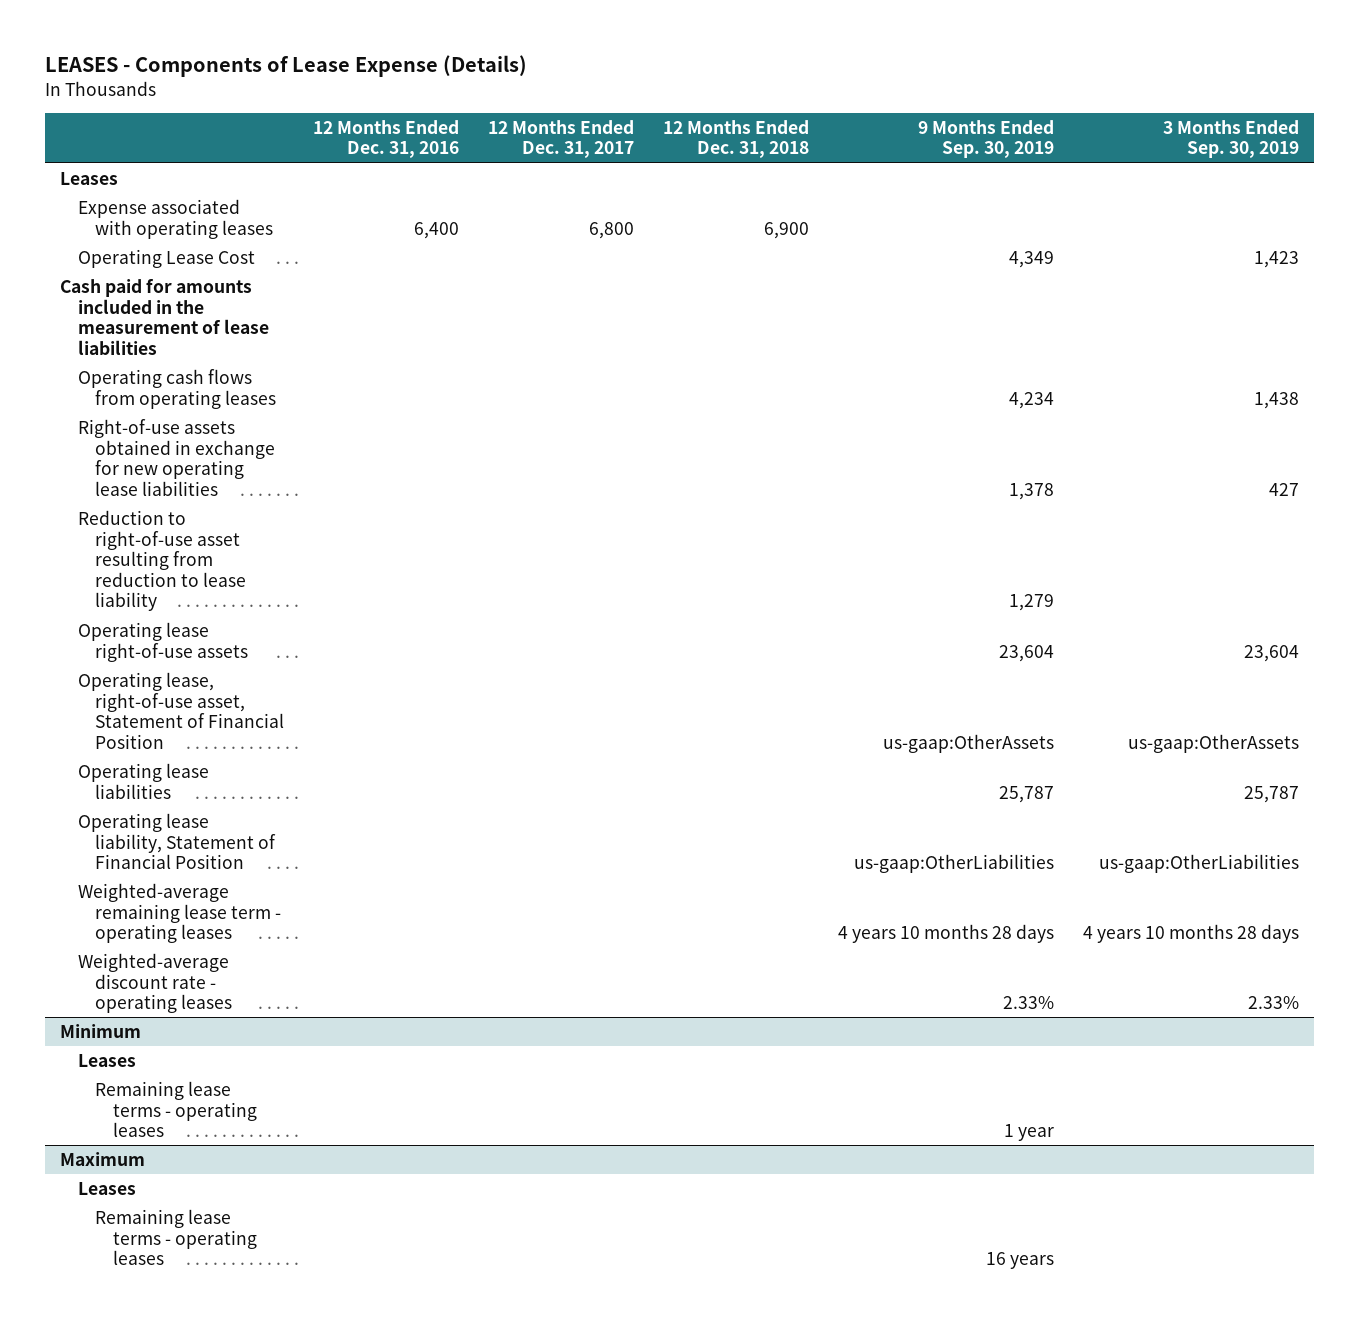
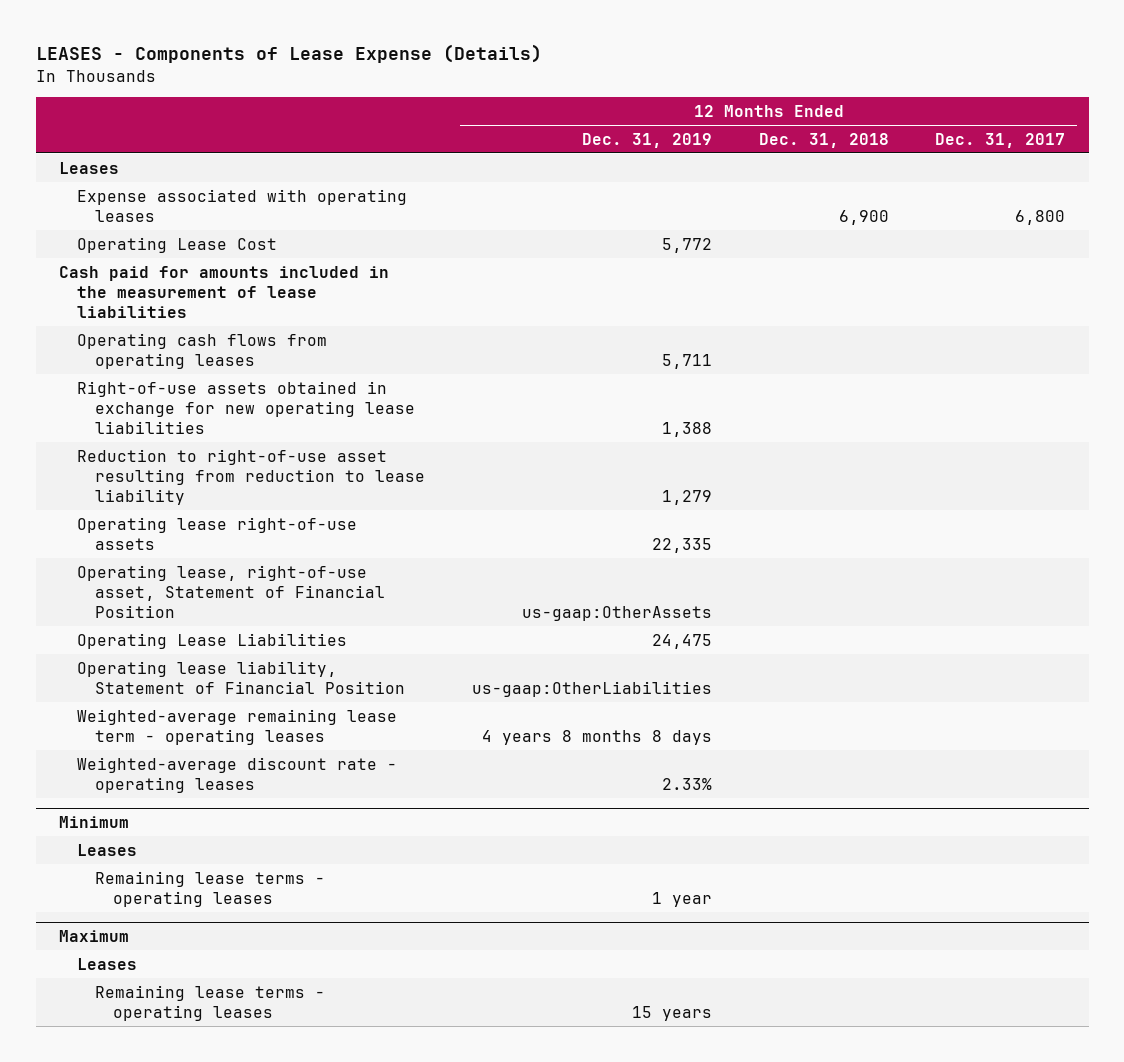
- | 12 Months Ended Dec. 31, 2016 | 12 Months Ended Dec. 31, 2017 | 12 Months Ended Dec. 31, 2018 | 9 Months Ended Sep. 30, 2019 | 3 Months Ended Sep. 30, 2019
+ | 12 Months Ended Dec. 31, 2019 | 12 Months Ended Dec. 31, 2018 | 12 Months Ended Dec. 31, 2017
- Operating lease liabilities | | | | 25,787 | 25,787
+ Operating Lease Liabilities | 24,475 | |

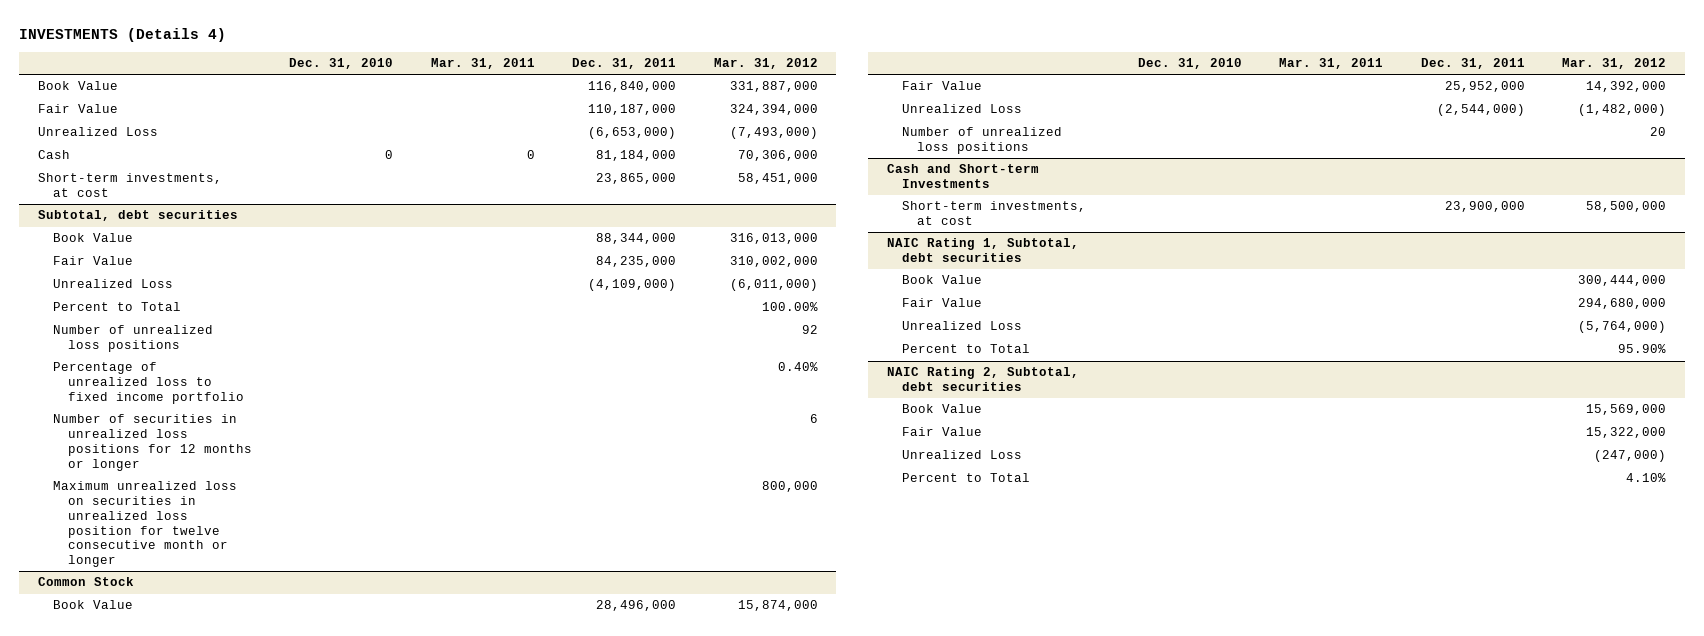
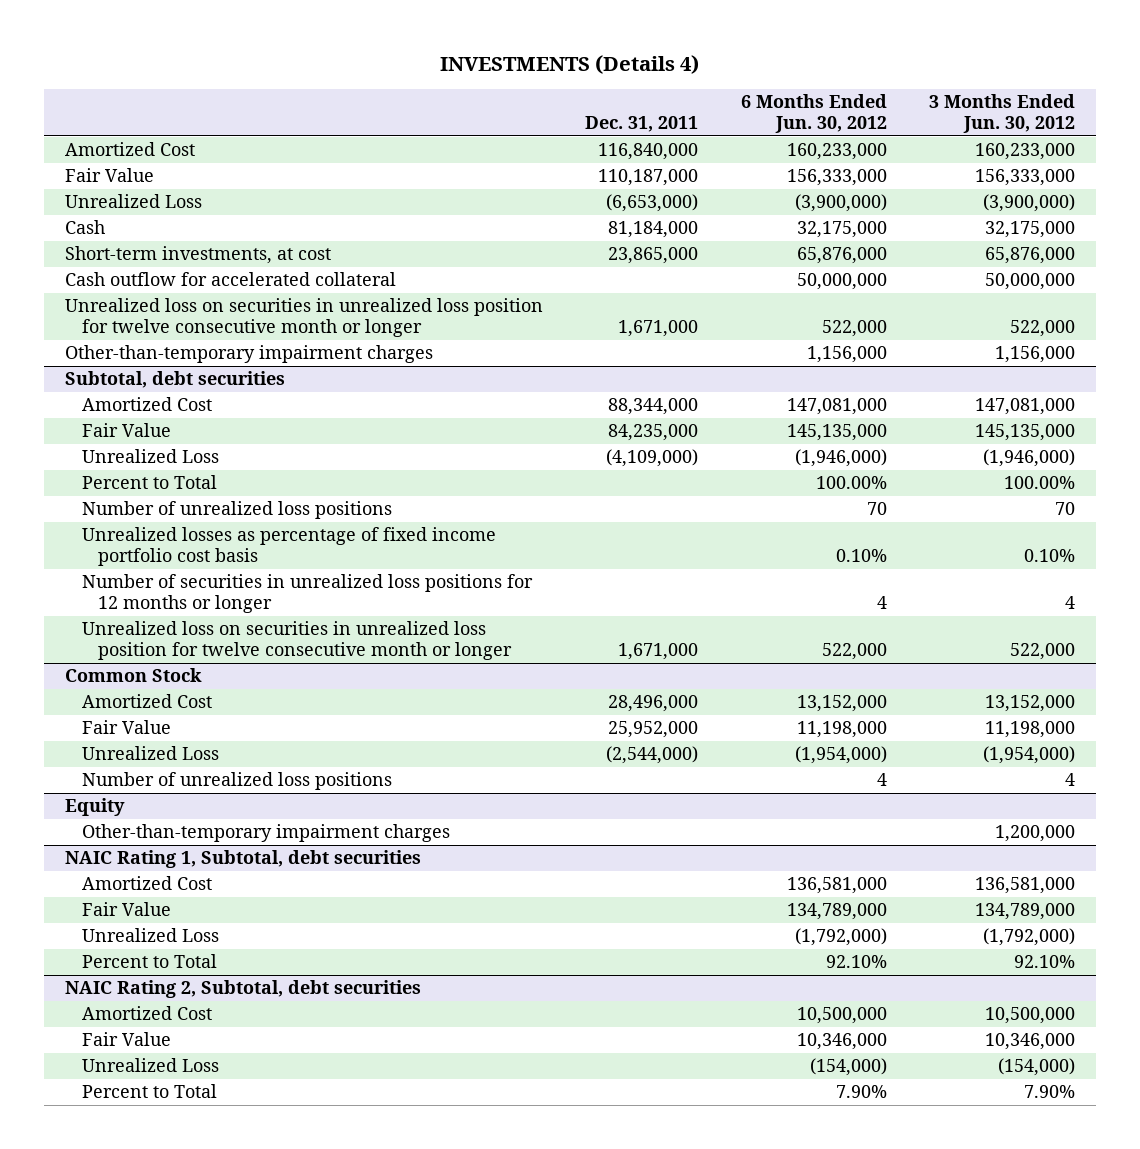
- | Dec. 31, 2010 | Mar. 31, 2011 | Dec. 31, 2011 | Mar. 31, 2012
+ | Dec. 31, 2011 | 6 Months Ended Jun. 30, 2012 | 3 Months Ended Jun. 30, 2012
- Book Value | | | 116,840,000 | 331,887,000
+ Amortized Cost | 116,840,000 | 160,233,000 | 160,233,000
+ Cash outflow for accelerated collateral | | 50,000,000 | 50,000,000
+ Unrealized loss on securities in unrealized loss position for twelve consecutive month or longer | 1,671,000 | 522,000 | 522,000
+ Other-than-temporary impairment charges | | 1,156,000 | 1,156,000
@ Subtotal, debt securities
- Book Value | | | 88,344,000 | 316,013,000
+ Amortized Cost | 88,344,000 | 147,081,000 | 147,081,000
- Percentage of unrealized loss to fixed income portfolio | | | | 0.40%
+ Unrealized losses as percentage of fixed income portfolio cost basis | | 0.10% | 0.10%
- Maximum unrealized loss on securities in unrealized loss position for twelve consecutive month or longer | | | | 800,000
+ Unrealized loss on securities in unrealized loss position for twelve consecutive month or longer | 1,671,000 | 522,000 | 522,000
@ Common Stock
- Book Value | | | 28,496,000 | 15,874,000
+ Amortized Cost | 28,496,000 | 13,152,000 | 13,152,000
- Cash and Short-term Investments
- Short-term investments, at cost | | | 23,900,000 | 58,500,000
+ Equity
+ Other-than-temporary impairment charges | | | 1,200,000
@ NAIC Rating 1, Subtotal, debt securities
- Book Value | | | | 300,444,000
+ Amortized Cost | | 136,581,000 | 136,581,000
@ NAIC Rating 2, Subtotal, debt securities
- Book Value | | | | 15,569,000
+ Amortized Cost | | 10,500,000 | 10,500,000

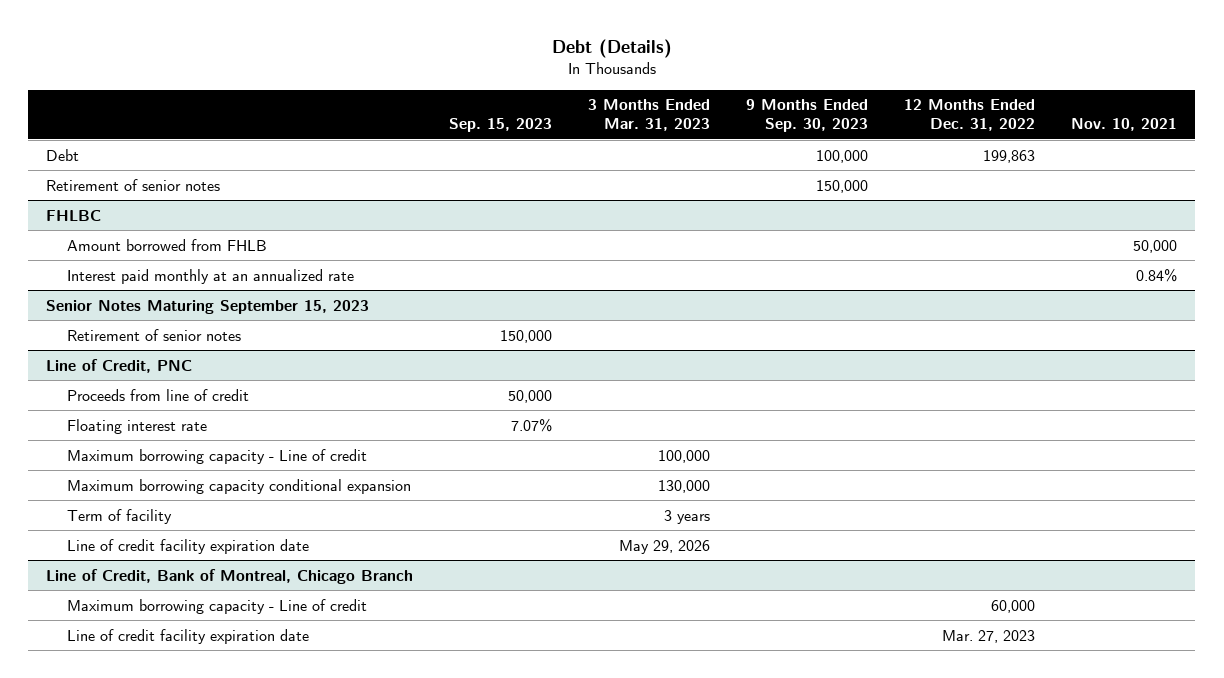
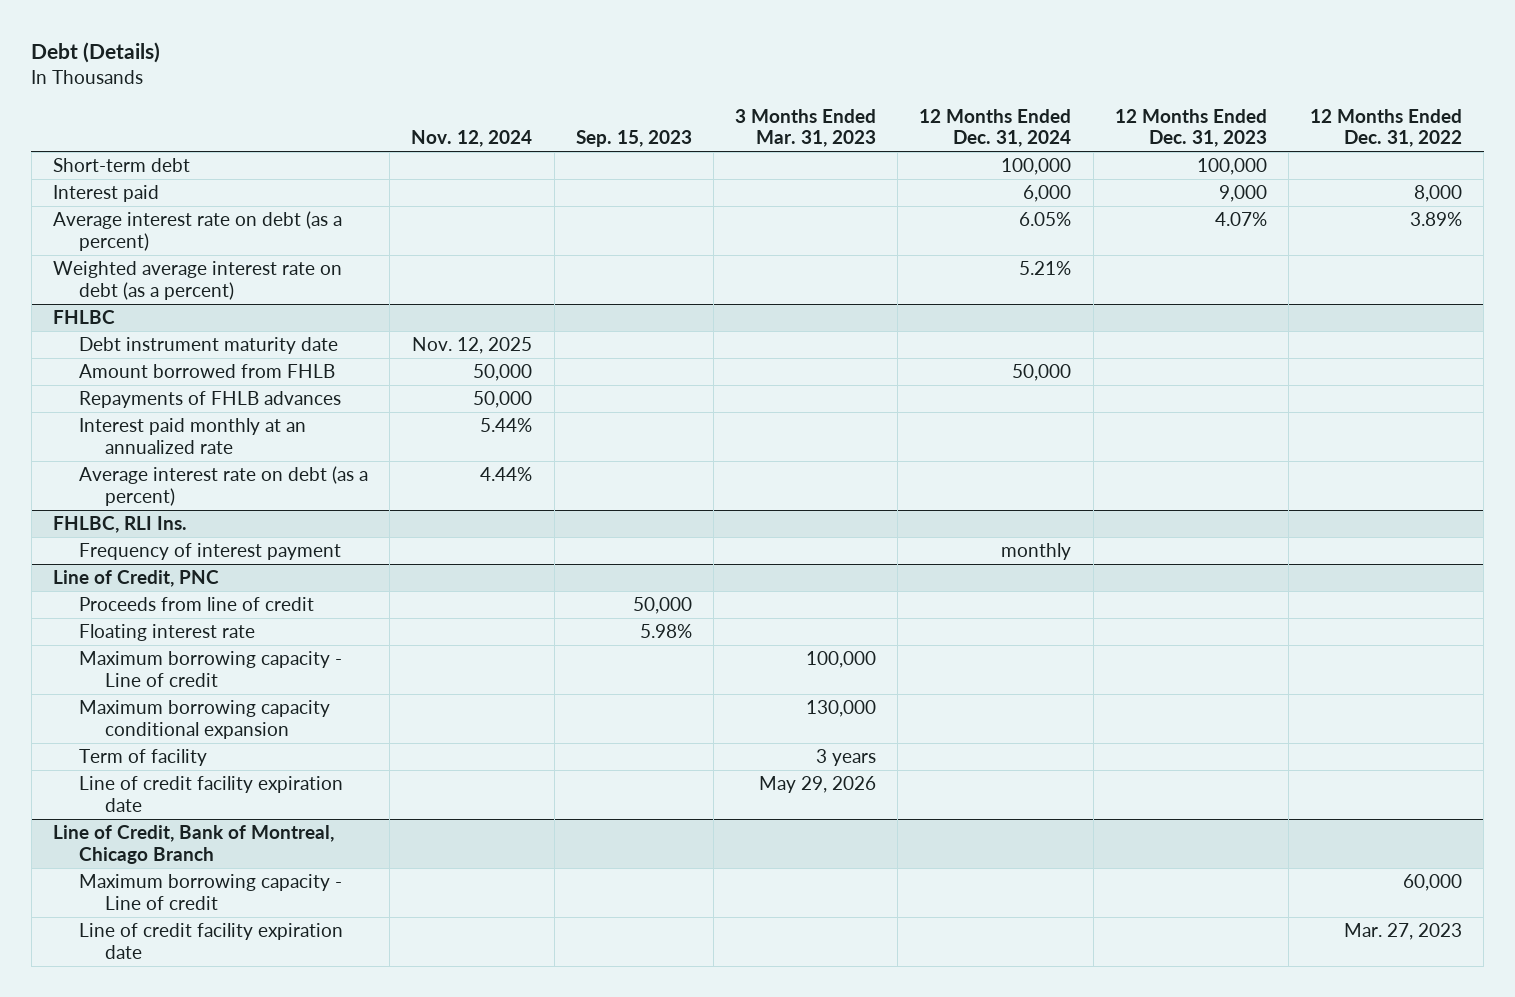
- | Sep. 15, 2023 | 3 Months Ended Mar. 31, 2023 | 9 Months Ended Sep. 30, 2023 | 12 Months Ended Dec. 31, 2022 | Nov. 10, 2021
+ | Nov. 12, 2024 | Sep. 15, 2023 | 3 Months Ended Mar. 31, 2023 | 12 Months Ended Dec. 31, 2024 | 12 Months Ended Dec. 31, 2023 | 12 Months Ended Dec. 31, 2022
- Debt | | | 100,000 | 199,863 |
- Retirement of senior notes | | | 150,000 | |
+ Short-term debt | | | | 100,000 | 100,000 |
+ Interest paid | | | | 6,000 | 9,000 | 8,000
+ Average interest rate on debt (as a percent) | | | | 6.05% | 4.07% | 3.89%
+ Weighted average interest rate on debt (as a percent) | | | | 5.21% | |
@ FHLBC
+ Debt instrument maturity date | Nov. 12, 2025 | | | | |
+ Repayments of FHLB advances | 50,000 | | | | |
- Senior Notes Maturing September 15, 2023
- Retirement of senior notes | 150,000 | | | |
@ FHLBC
+ Average interest rate on debt (as a percent) | 4.44% | | | | |
+ FHLBC, RLI Ins.
+ Frequency of interest payment | | | | monthly | |
@ Line of Credit, PNC
- Floating interest rate | 7.07% | | | |
+ Floating interest rate | | 5.98% | | | |

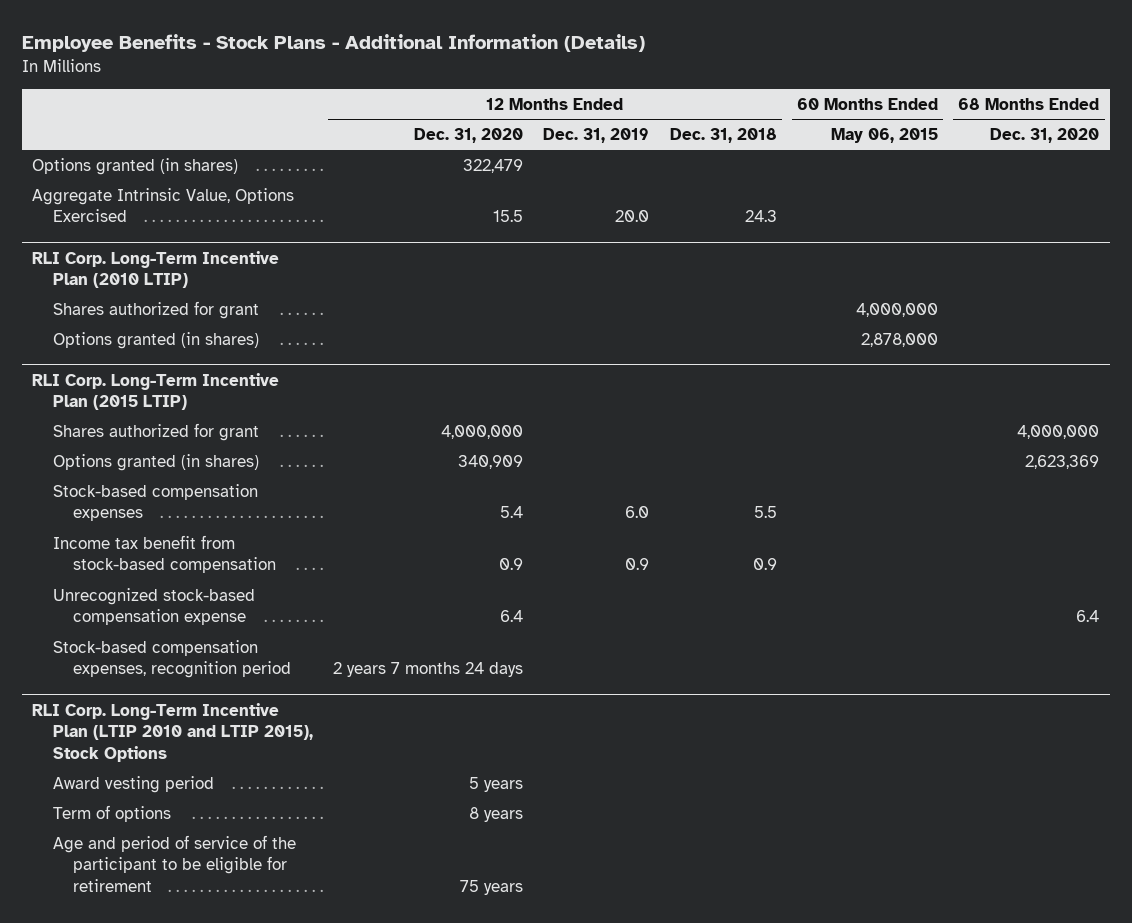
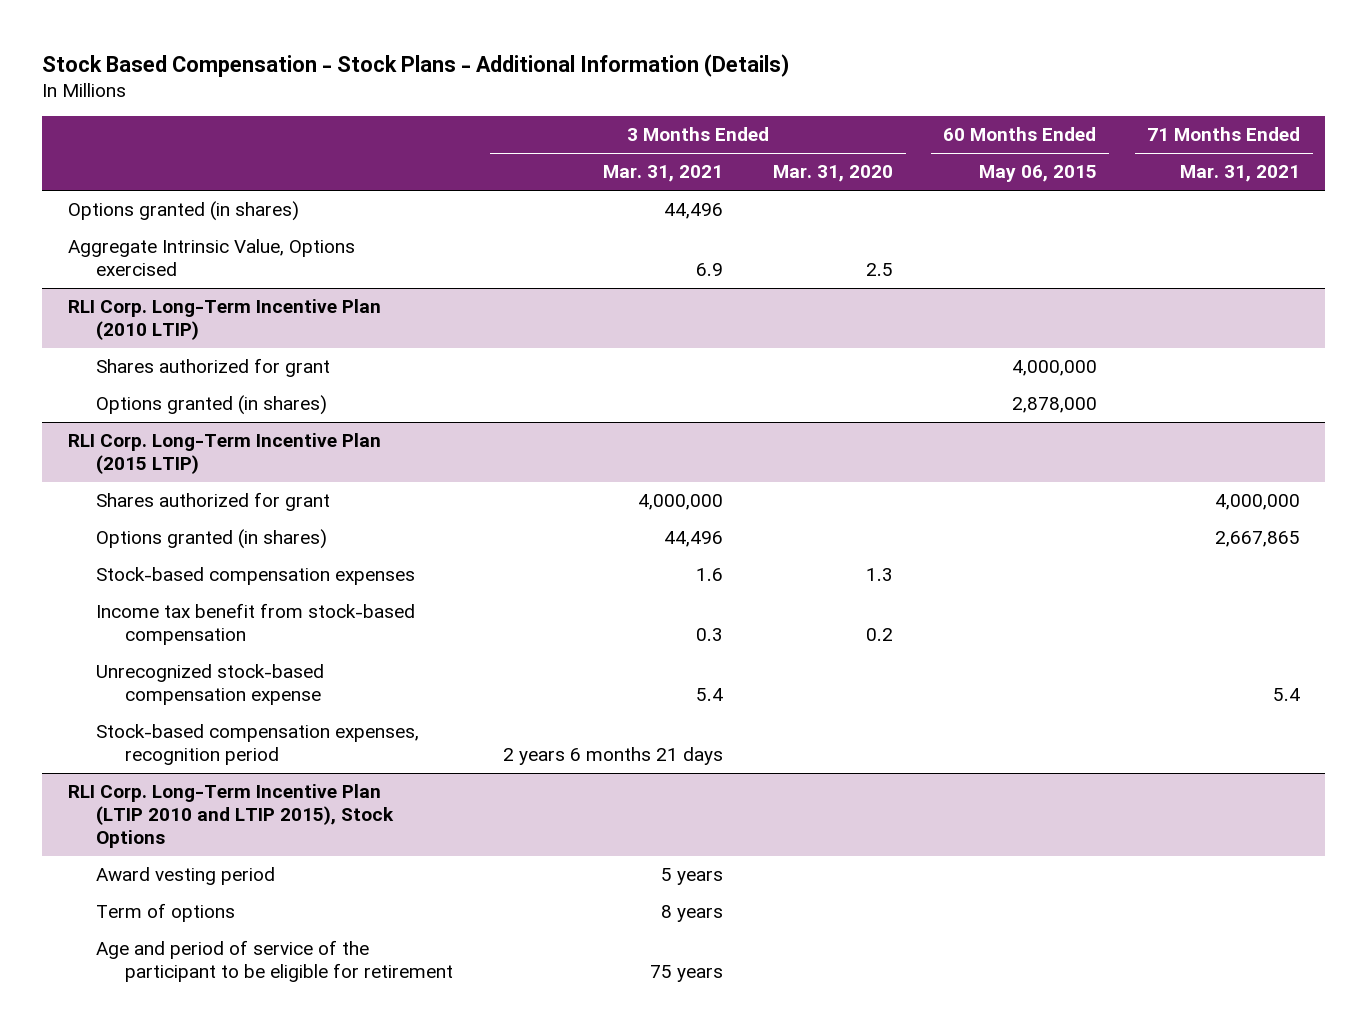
- Employee Benefits - Stock Plans - Additional Information (Details)
+ Stock Based Compensation - Stock Plans - Additional Information (Details)
- | 12 Months Ended Dec. 31, 2020 | 12 Months Ended Dec. 31, 2019 | 12 Months Ended Dec. 31, 2018 | 60 Months Ended May 06, 2015 | 68 Months Ended Dec. 31, 2020
+ | 3 Months Ended Mar. 31, 2021 | 3 Months Ended Mar. 31, 2020 | 60 Months Ended May 06, 2015 | 71 Months Ended Mar. 31, 2021
- Aggregate Intrinsic Value, Options Exercised | 15.5 | 20.0 | 24.3 | |
+ Aggregate Intrinsic Value, Options exercised | 6.9 | 2.5 | |

